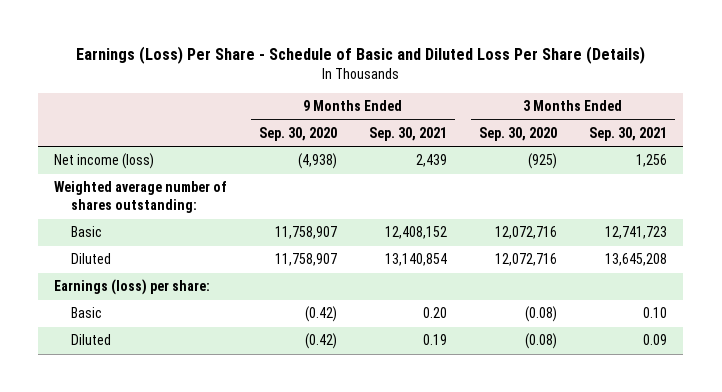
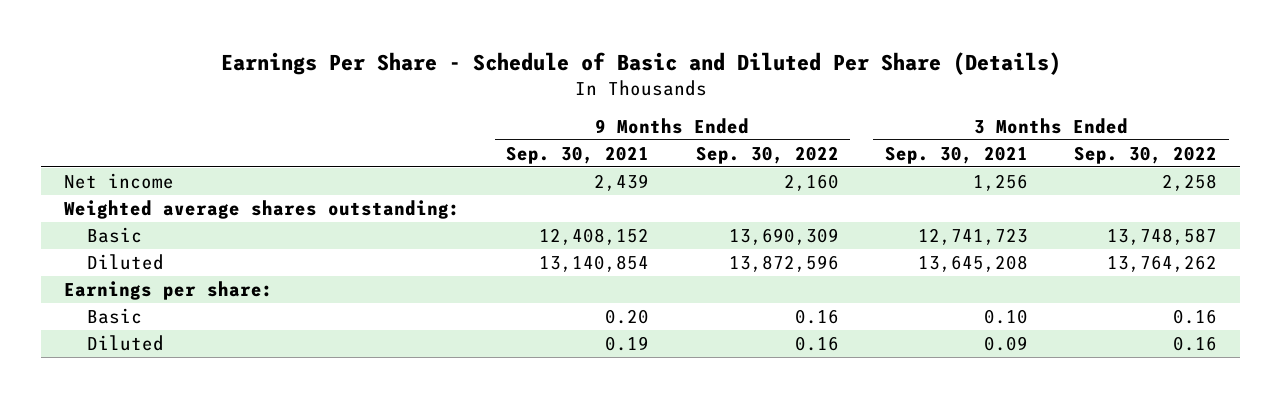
- Earnings (Loss) Per Share - Schedule of Basic and Diluted Loss Per Share (Details)
+ Earnings Per Share - Schedule of Basic and Diluted Per Share (Details)
- | 9 Months Ended Sep. 30, 2020 | 9 Months Ended Sep. 30, 2021 | 3 Months Ended Sep. 30, 2020 | 3 Months Ended Sep. 30, 2021
+ | 9 Months Ended Sep. 30, 2021 | 9 Months Ended Sep. 30, 2022 | 3 Months Ended Sep. 30, 2021 | 3 Months Ended Sep. 30, 2022
- Net income (loss) | (4,938) | 2,439 | (925) | 1,256
- Weighted average number of shares outstanding:
+ Net income | 2,439 | 2,160 | 1,256 | 2,258
+ Weighted average shares outstanding:
- Earnings (loss) per share:
+ Earnings per share:

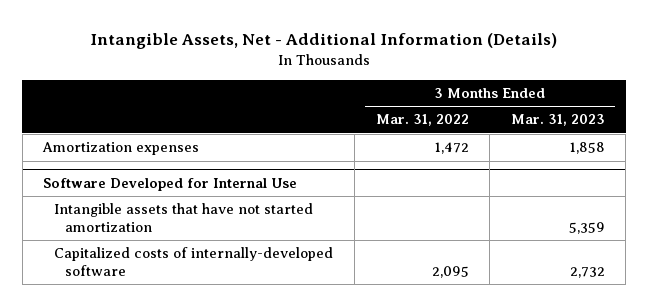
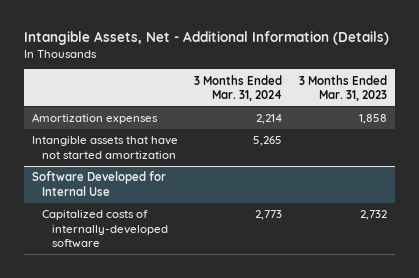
- | 3 Months Ended Mar. 31, 2022 | 3 Months Ended Mar. 31, 2023
+ | 3 Months Ended Mar. 31, 2024 | 3 Months Ended Mar. 31, 2023
+ Intangible assets that have not started amortization | 5,265 |
@ Software Developed for Internal Use
- Intangible assets that have not started amortization | | 5,359

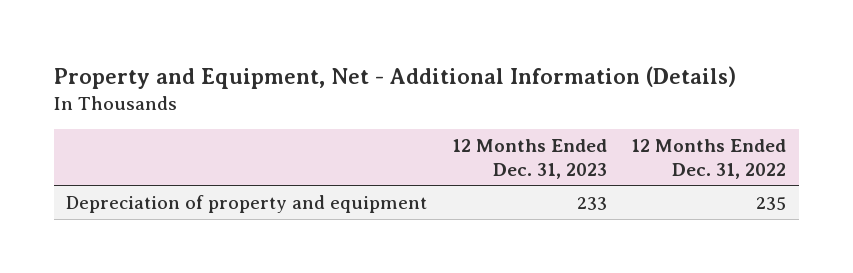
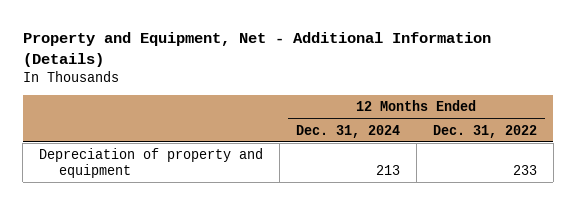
- | 12 Months Ended Dec. 31, 2023 | 12 Months Ended Dec. 31, 2022
+ | 12 Months Ended Dec. 31, 2024 | 12 Months Ended Dec. 31, 2022
- Depreciation of property and equipment | 233 | 235
+ Depreciation of property and equipment | 213 | 233

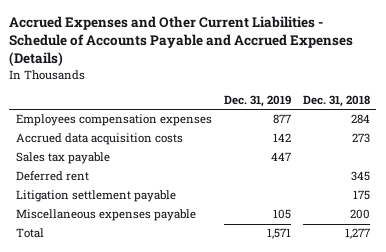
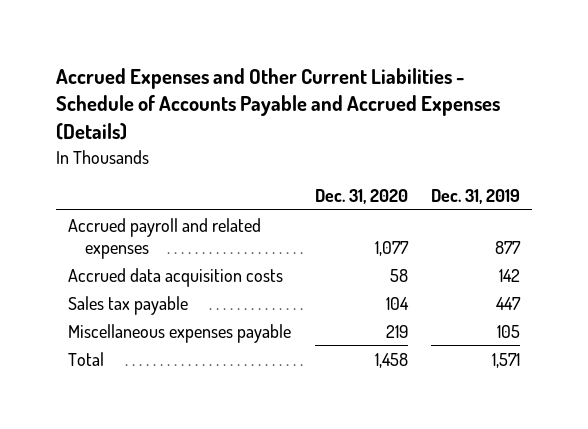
- | Dec. 31, 2019 | Dec. 31, 2018
+ | Dec. 31, 2020 | Dec. 31, 2019
- Employees compensation expenses | 877 | 284
+ Accrued payroll and related expenses | 1,077 | 877
- Deferred rent | | 345
- Litigation settlement payable | | 175

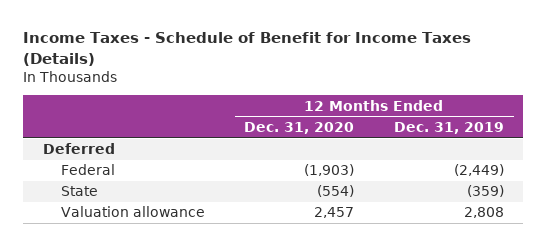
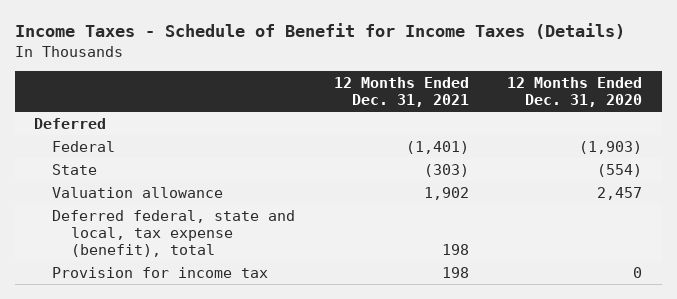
- | 12 Months Ended Dec. 31, 2020 | 12 Months Ended Dec. 31, 2019
+ | 12 Months Ended Dec. 31, 2021 | 12 Months Ended Dec. 31, 2020
+ Deferred federal, state and local, tax expense (benefit), total | 198 |
+ Provision for income tax | 198 | 0

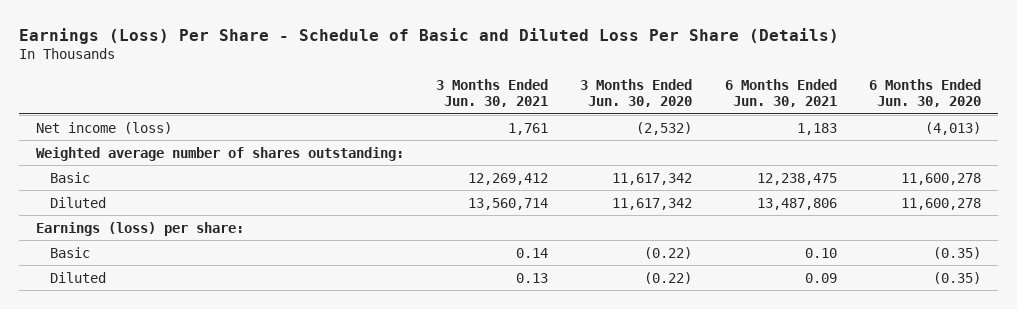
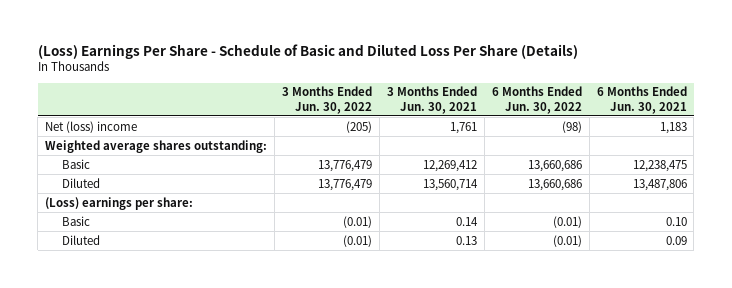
- Earnings (Loss) Per Share - Schedule of Basic and Diluted Loss Per Share (Details)
+ (Loss) Earnings Per Share - Schedule of Basic and Diluted Loss Per Share (Details)
- | 3 Months Ended Jun. 30, 2021 | 3 Months Ended Jun. 30, 2020 | 6 Months Ended Jun. 30, 2021 | 6 Months Ended Jun. 30, 2020
+ | 3 Months Ended Jun. 30, 2022 | 3 Months Ended Jun. 30, 2021 | 6 Months Ended Jun. 30, 2022 | 6 Months Ended Jun. 30, 2021
- Net income (loss) | 1,761 | (2,532) | 1,183 | (4,013)
- Weighted average number of shares outstanding:
+ Net (loss) income | (205) | 1,761 | (98) | 1,183
+ Weighted average shares outstanding:
- Earnings (loss) per share:
+ (Loss) earnings per share:

